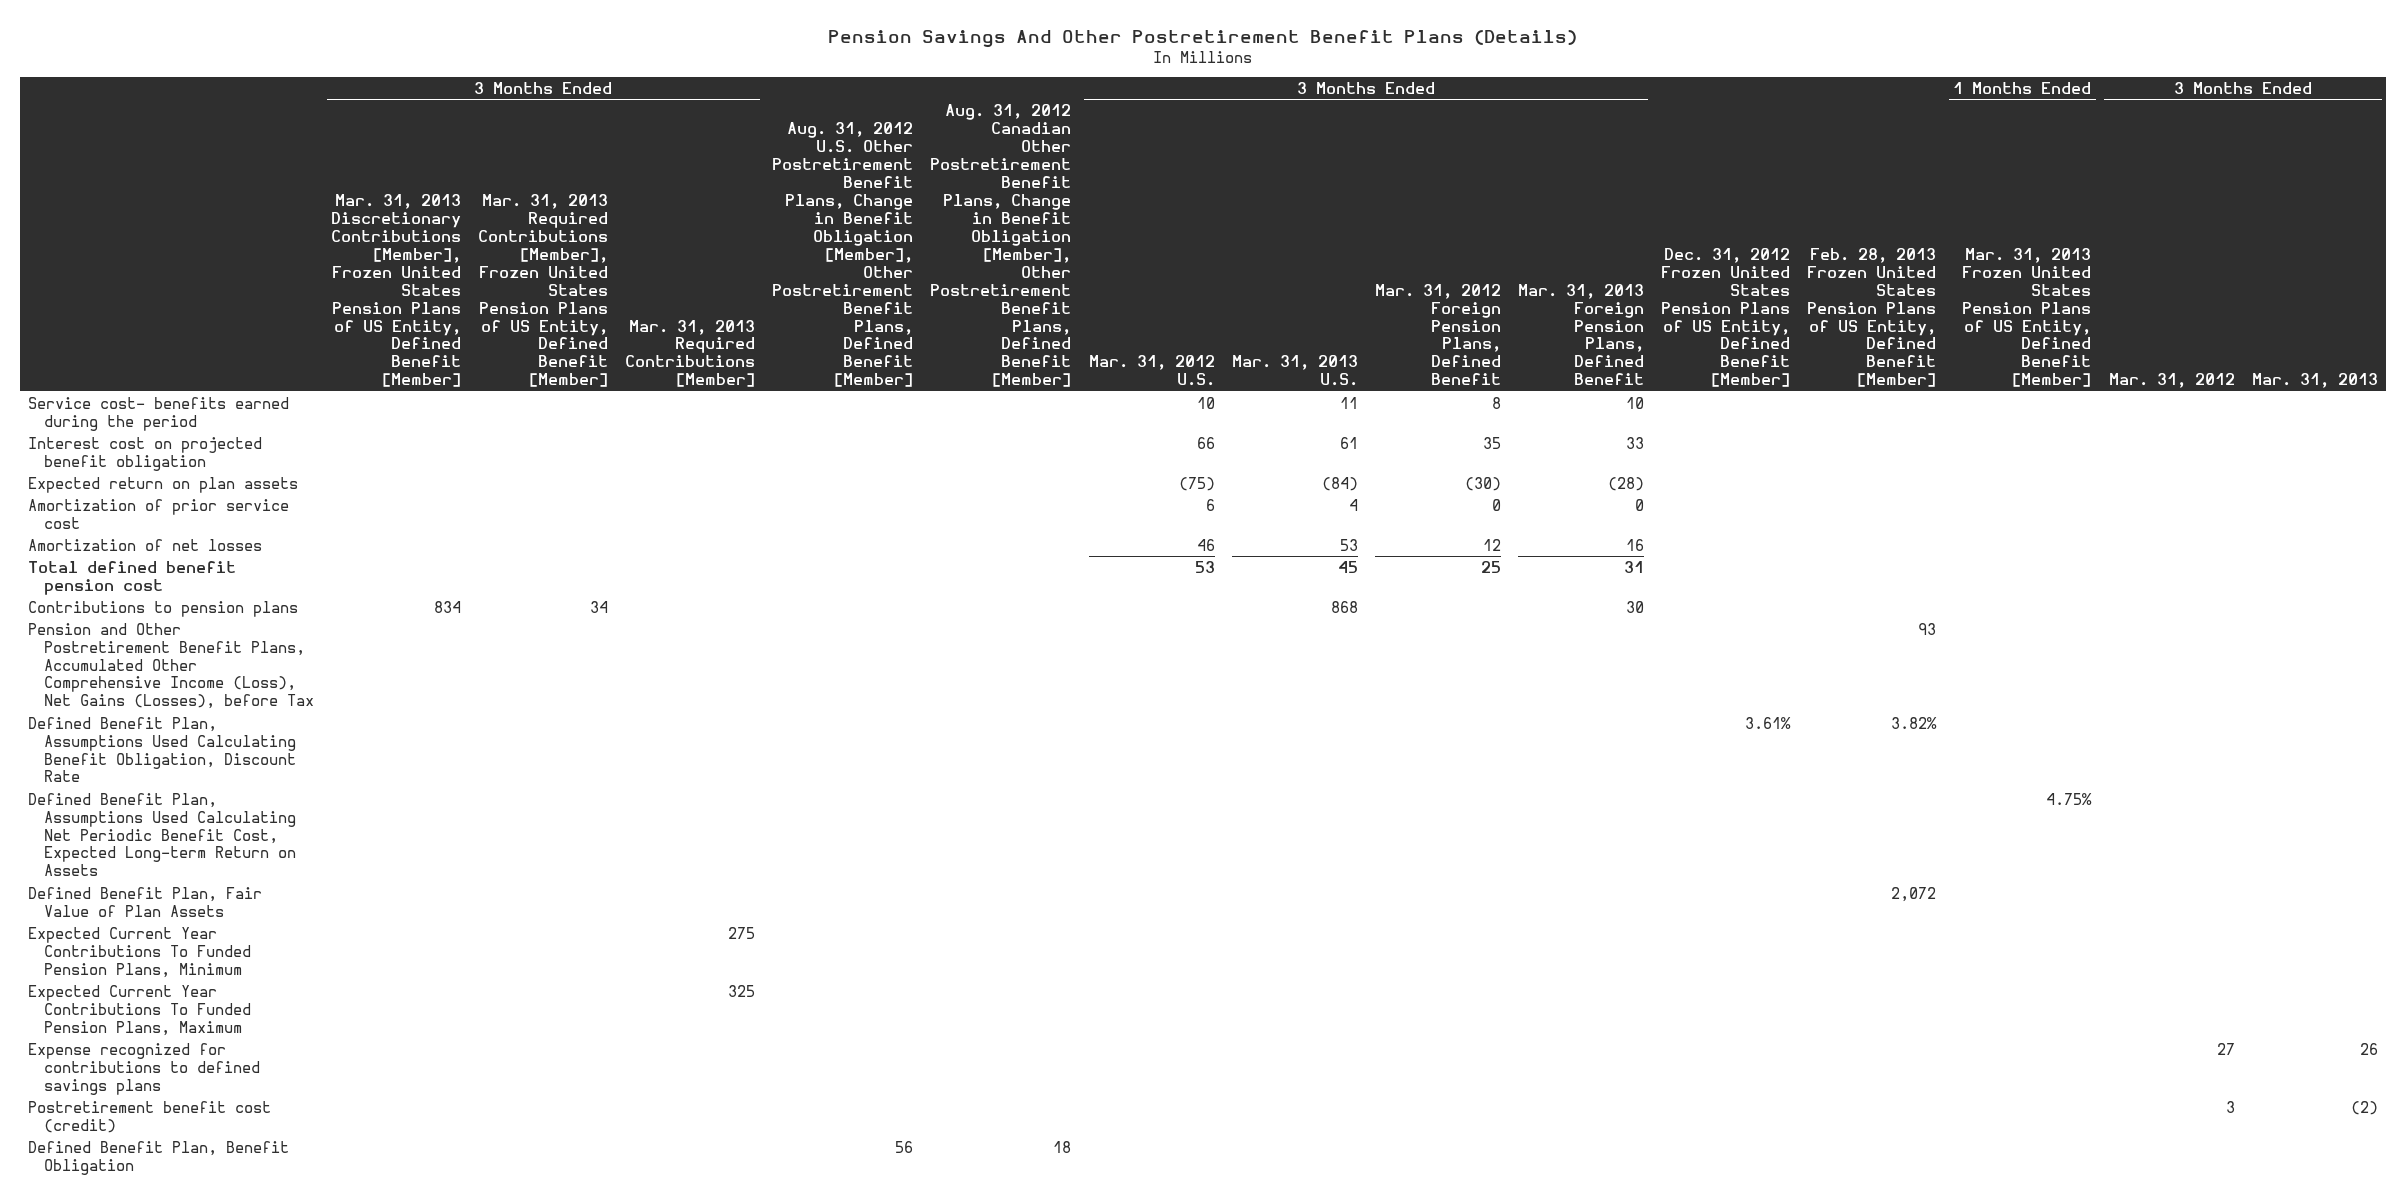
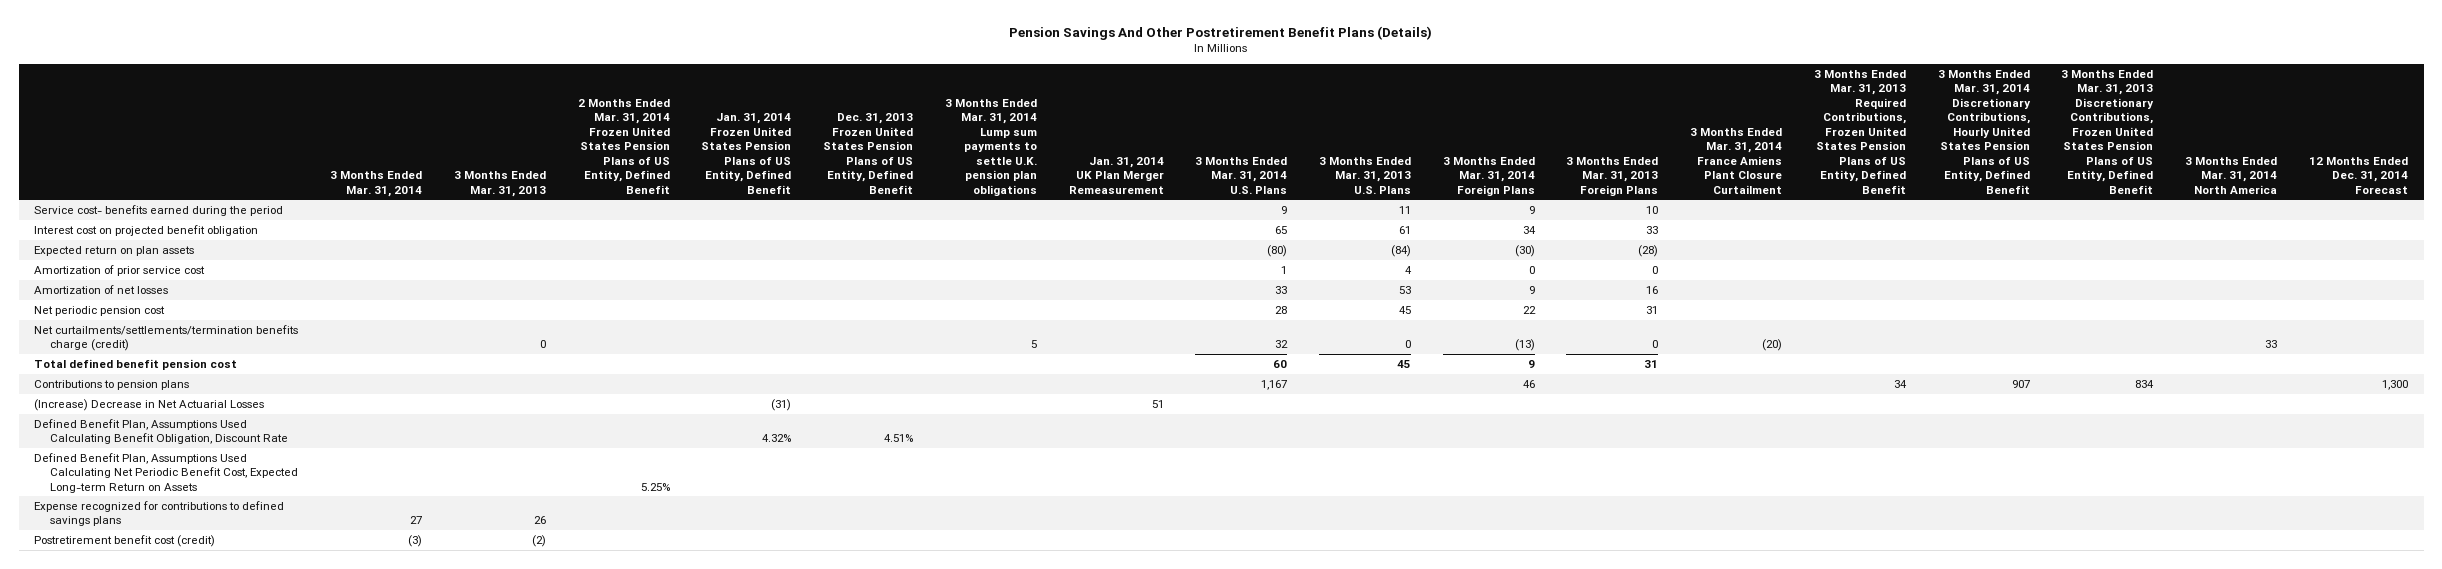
- | 3 Months Ended Mar. 31, 2013 Discretionary Contributions [Member], Frozen United States Pension Plans of US Entity, Defined Benefit [Member] | 3 Months Ended Mar. 31, 2013 Required Contributions [Member], Frozen United States Pension Plans of US Entity, Defined Benefit [Member] | 3 Months Ended Mar. 31, 2013 Required Contributions [Member] | Aug. 31, 2012 U.S. Other Postretirement Benefit Plans, Change in Benefit Obligation [Member], Other Postretirement Benefit Plans, Defined Benefit [Member] | Aug. 31, 2012 Canadian Other Postretirement Benefit Plans, Change in Benefit Obligation [Member], Other Postretirement Benefit Plans, Defined Benefit [Member] | 3 Months Ended Mar. 31, 2012 U.S. | 3 Months Ended Mar. 31, 2013 U.S. | 3 Months Ended Mar. 31, 2012 Foreign Pension Plans, Defined Benefit | 3 Months Ended Mar. 31, 2013 Foreign Pension Plans, Defined Benefit | Dec. 31, 2012 Frozen United States Pension Plans of US Entity, Defined Benefit [Member] | Feb. 28, 2013 Frozen United States Pension Plans of US Entity, Defined Benefit [Member] | 1 Months Ended Mar. 31, 2013 Frozen United States Pension Plans of US Entity, Defined Benefit [Member] | 3 Months Ended Mar. 31, 2012 | 3 Months Ended Mar. 31, 2013
+ | 3 Months Ended Mar. 31, 2014 | 3 Months Ended Mar. 31, 2013 | 2 Months Ended Mar. 31, 2014 Frozen United States Pension Plans of US Entity, Defined Benefit | Jan. 31, 2014 Frozen United States Pension Plans of US Entity, Defined Benefit | Dec. 31, 2013 Frozen United States Pension Plans of US Entity, Defined Benefit | 3 Months Ended Mar. 31, 2014 Lump sum payments to settle U.K. pension plan obligations | Jan. 31, 2014 UK Plan Merger Remeasurement | 3 Months Ended Mar. 31, 2014 U.S. Plans | 3 Months Ended Mar. 31, 2013 U.S. Plans | 3 Months Ended Mar. 31, 2014 Foreign Plans | 3 Months Ended Mar. 31, 2013 Foreign Plans | 3 Months Ended Mar. 31, 2014 France Amiens Plant Closure Curtailment | 3 Months Ended Mar. 31, 2013 Required Contributions, Frozen United States Pension Plans of US Entity, Defined Benefit | 3 Months Ended Mar. 31, 2014 Discretionary Contributions, Hourly United States Pension Plans of US Entity, Defined Benefit | 3 Months Ended Mar. 31, 2013 Discretionary Contributions, Frozen United States Pension Plans of US Entity, Defined Benefit | 3 Months Ended Mar. 31, 2014 North America | 12 Months Ended Dec. 31, 2014 Forecast
+ Net periodic pension cost | | | | | | | | 28 | 45 | 22 | 31 | | | | | |
+ Net curtailments/settlements/termination benefits charge (credit) | | 0 | | | | 5 | | 32 | 0 | (13) | 0 | (20) | | | | 33 |
- Pension and Other Postretirement Benefit Plans, Accumulated Other Comprehensive Income (Loss), Net Gains (Losses), before Tax | | | | | | | | | | | 93 | | |
+ (Increase) Decrease in Net Actuarial Losses | | | | (31) | | | 51 | | | | | | | | | |
- Defined Benefit Plan, Fair Value of Plan Assets | | | | | | | | | | | 2,072 | | |
- Expected Current Year Contributions To Funded Pension Plans, Minimum | | | 275 | | | | | | | | | | |
- Expected Current Year Contributions To Funded Pension Plans, Maximum | | | 325 | | | | | | | | | | |
- Defined Benefit Plan, Benefit Obligation | | | | 56 | 18 | | | | | | | | |

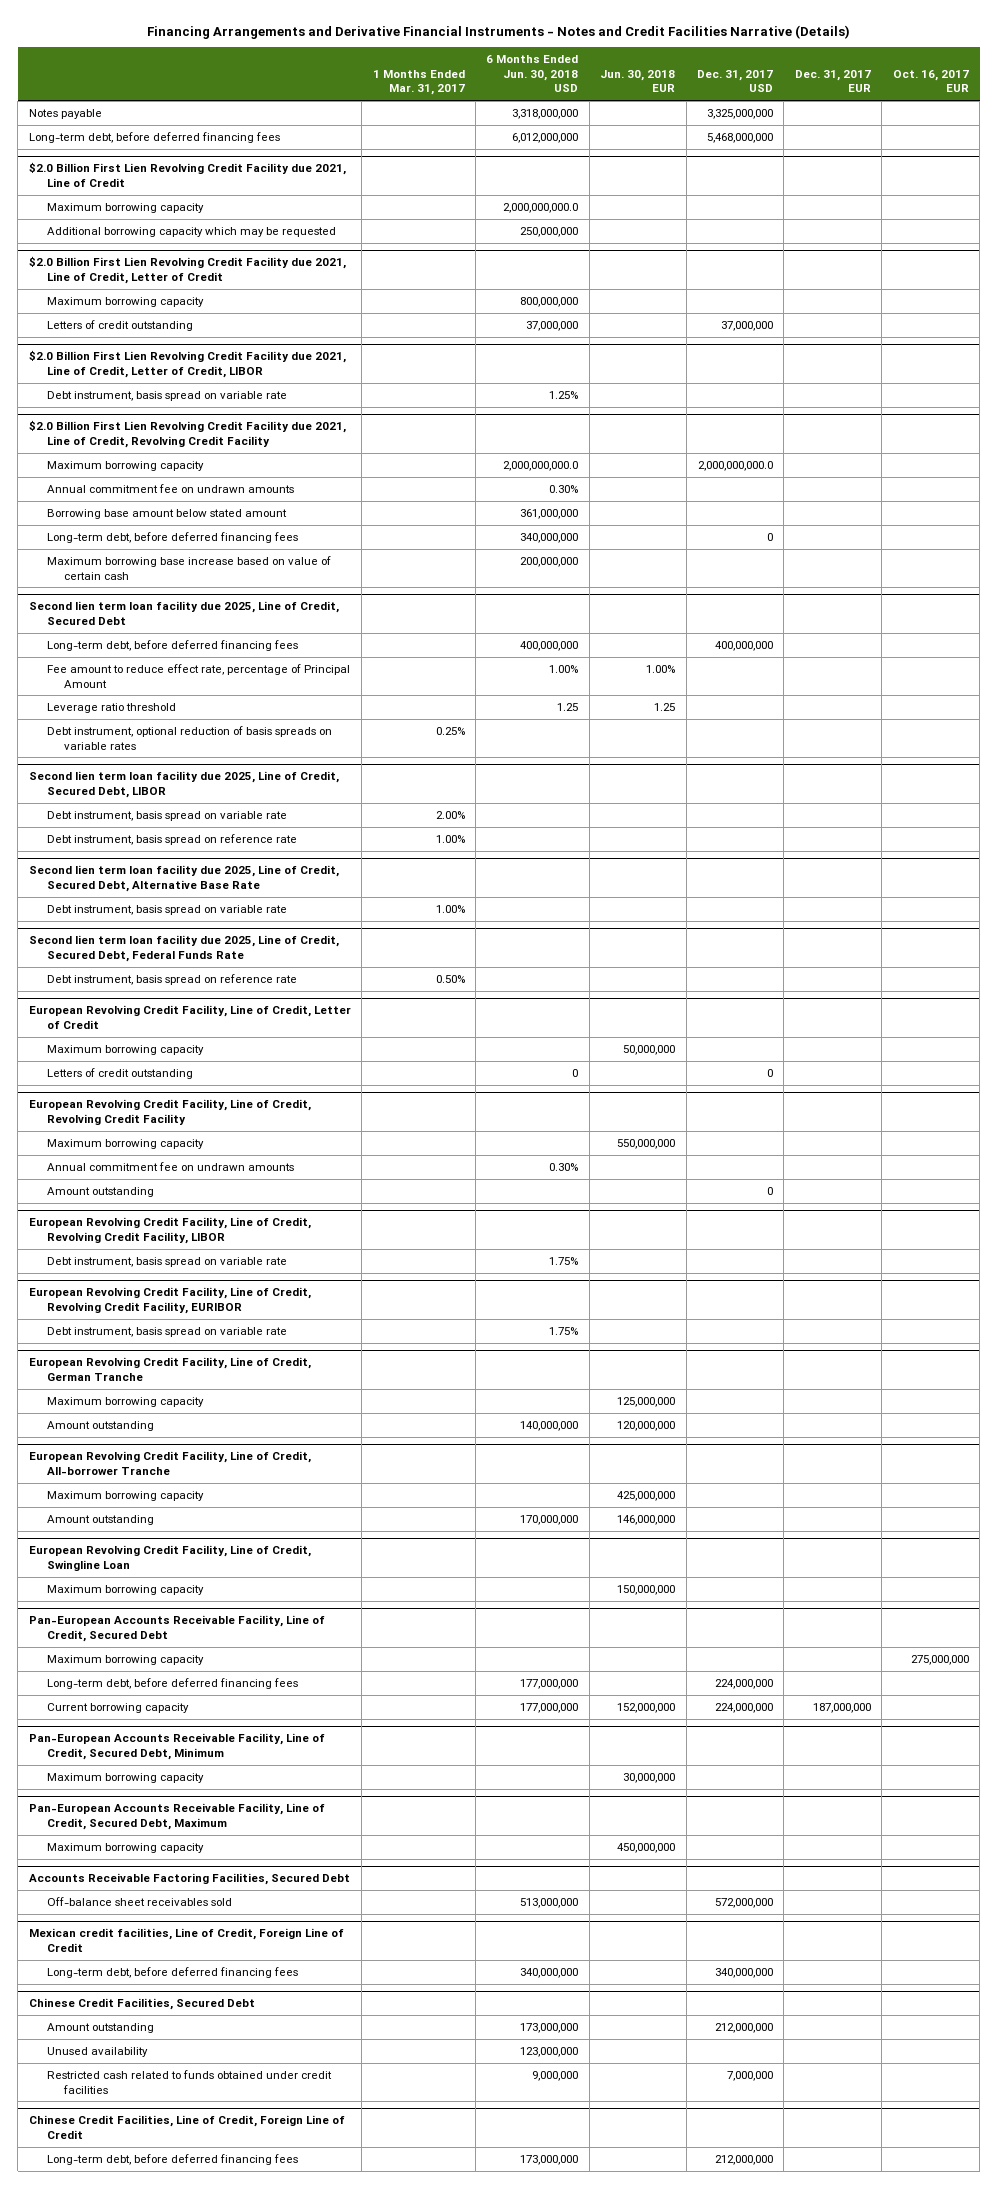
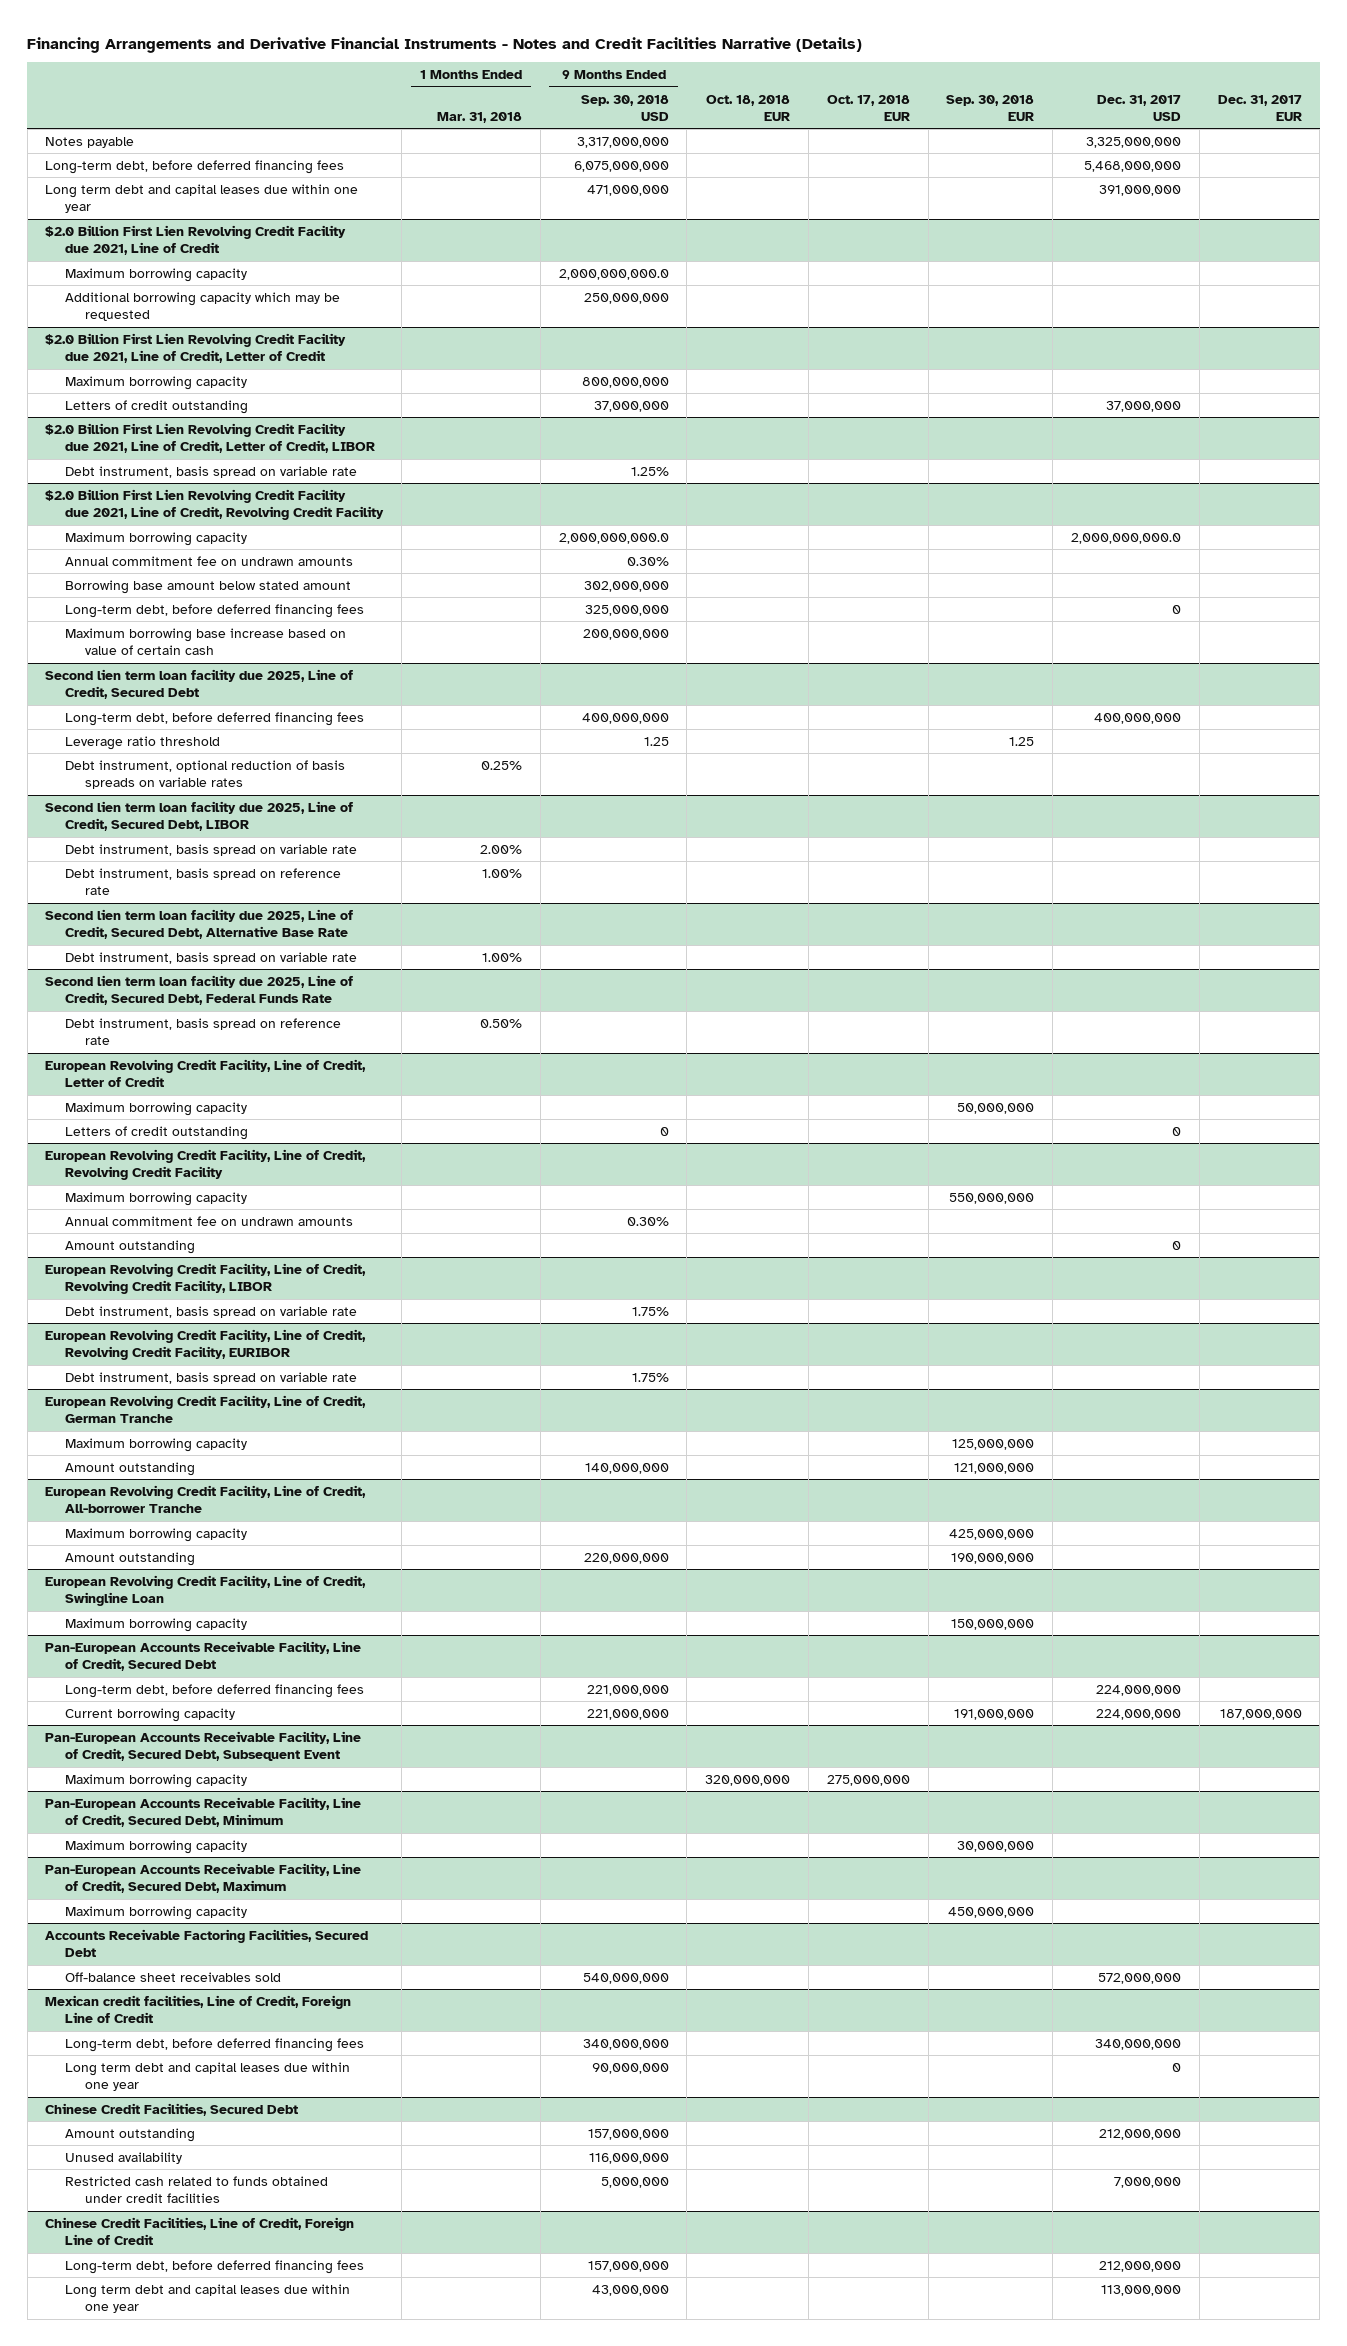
- | 1 Months Ended Mar. 31, 2017 | 6 Months Ended Jun. 30, 2018 USD | Jun. 30, 2018 EUR | Dec. 31, 2017 USD | Dec. 31, 2017 EUR | Oct. 16, 2017 EUR
+ | 1 Months Ended Mar. 31, 2018 | 9 Months Ended Sep. 30, 2018 USD | Oct. 18, 2018 EUR | Oct. 17, 2018 EUR | Sep. 30, 2018 EUR | Dec. 31, 2017 USD | Dec. 31, 2017 EUR
+ Long term debt and capital leases due within one year | | 471,000,000 | | | | 391,000,000 |
@ Second lien term loan facility due 2025, Line of Credit, Secured Debt
- Fee amount to reduce effect rate, percentage of Principal Amount | | 1.00% | 1.00% | | |
@ Pan-European Accounts Receivable Facility, Line of Credit, Secured Debt
- Maximum borrowing capacity | | | | | | 275,000,000
+ Pan-European Accounts Receivable Facility, Line of Credit, Secured Debt, Subsequent Event
+ Maximum borrowing capacity | | | 320,000,000 | 275,000,000 | | |
@ Mexican credit facilities, Line of Credit, Foreign Line of Credit
+ Long term debt and capital leases due within one year | | 90,000,000 | | | | 0 |
@ Chinese Credit Facilities, Line of Credit, Foreign Line of Credit
+ Long term debt and capital leases due within one year | | 43,000,000 | | | | 113,000,000 |

